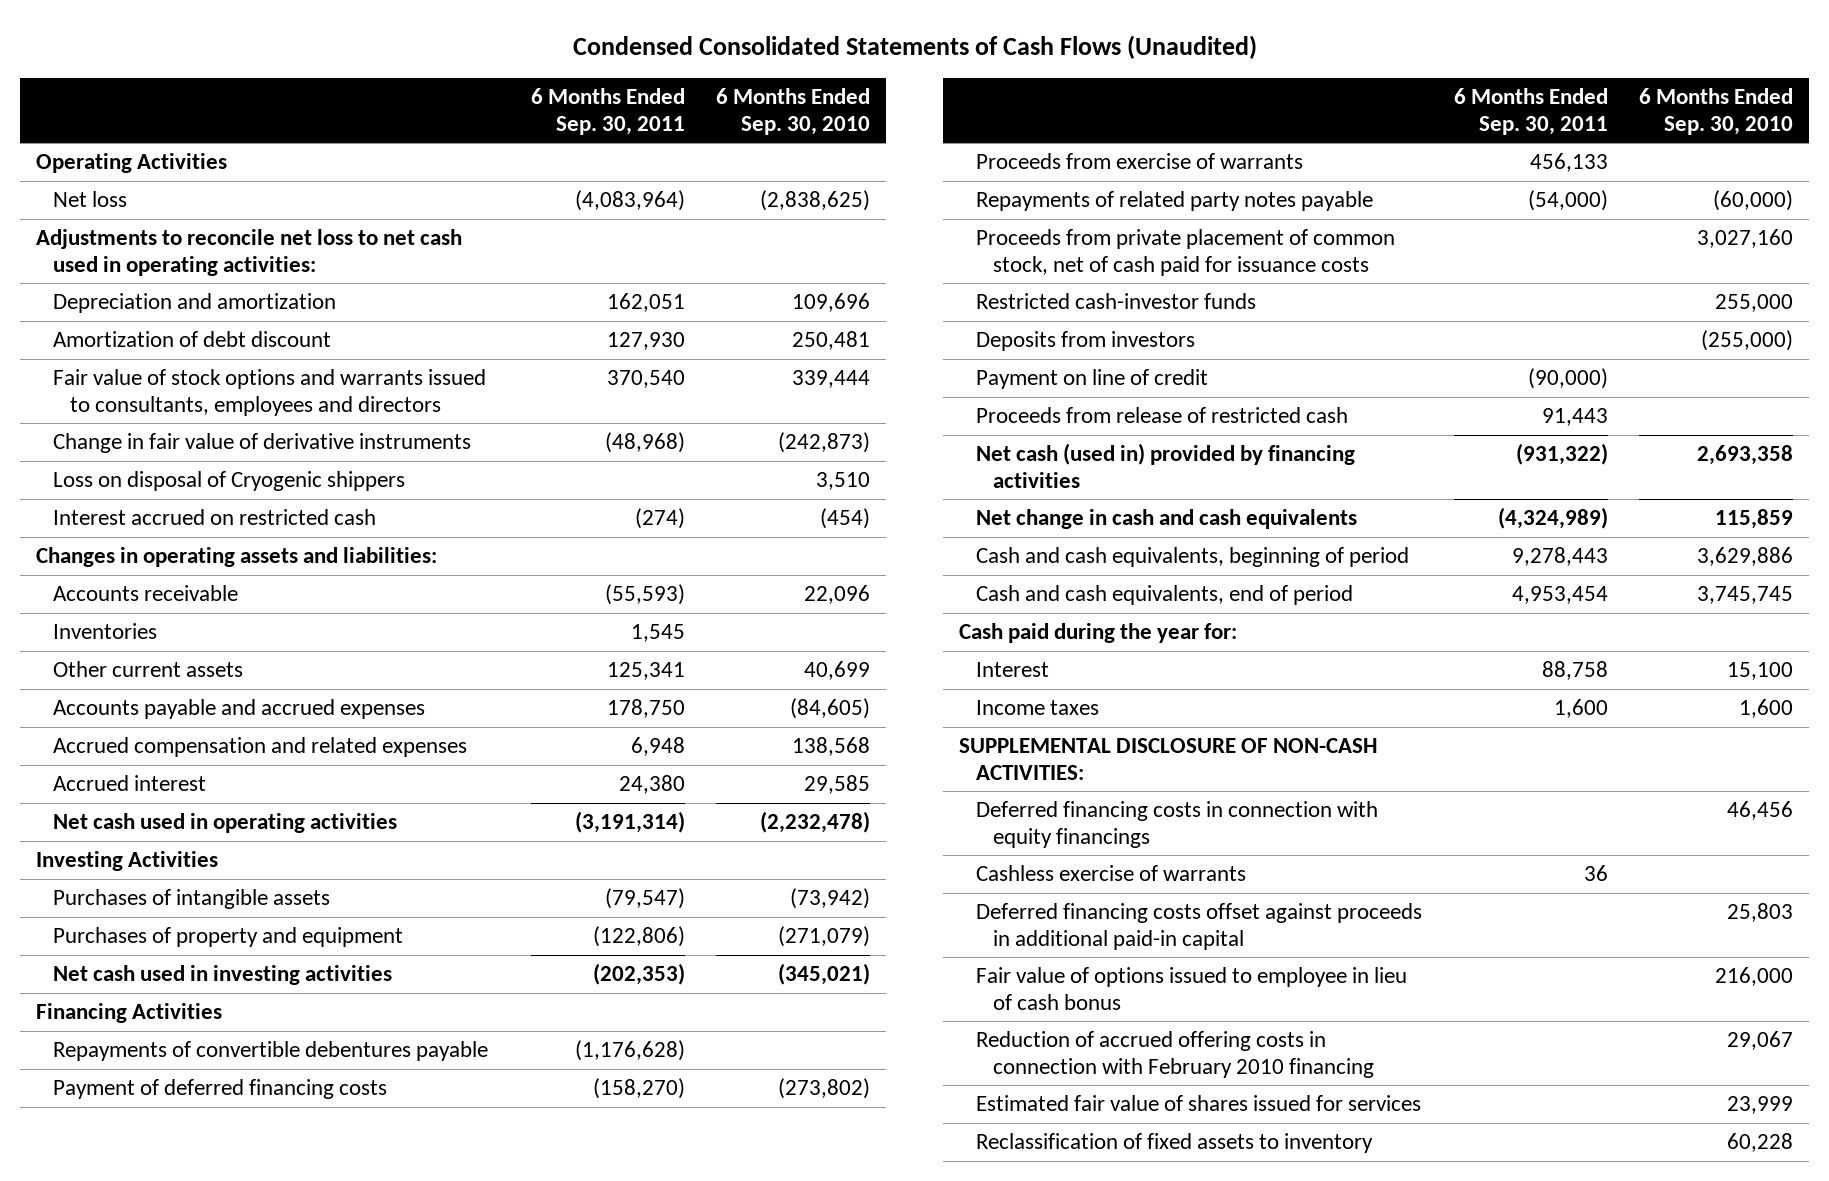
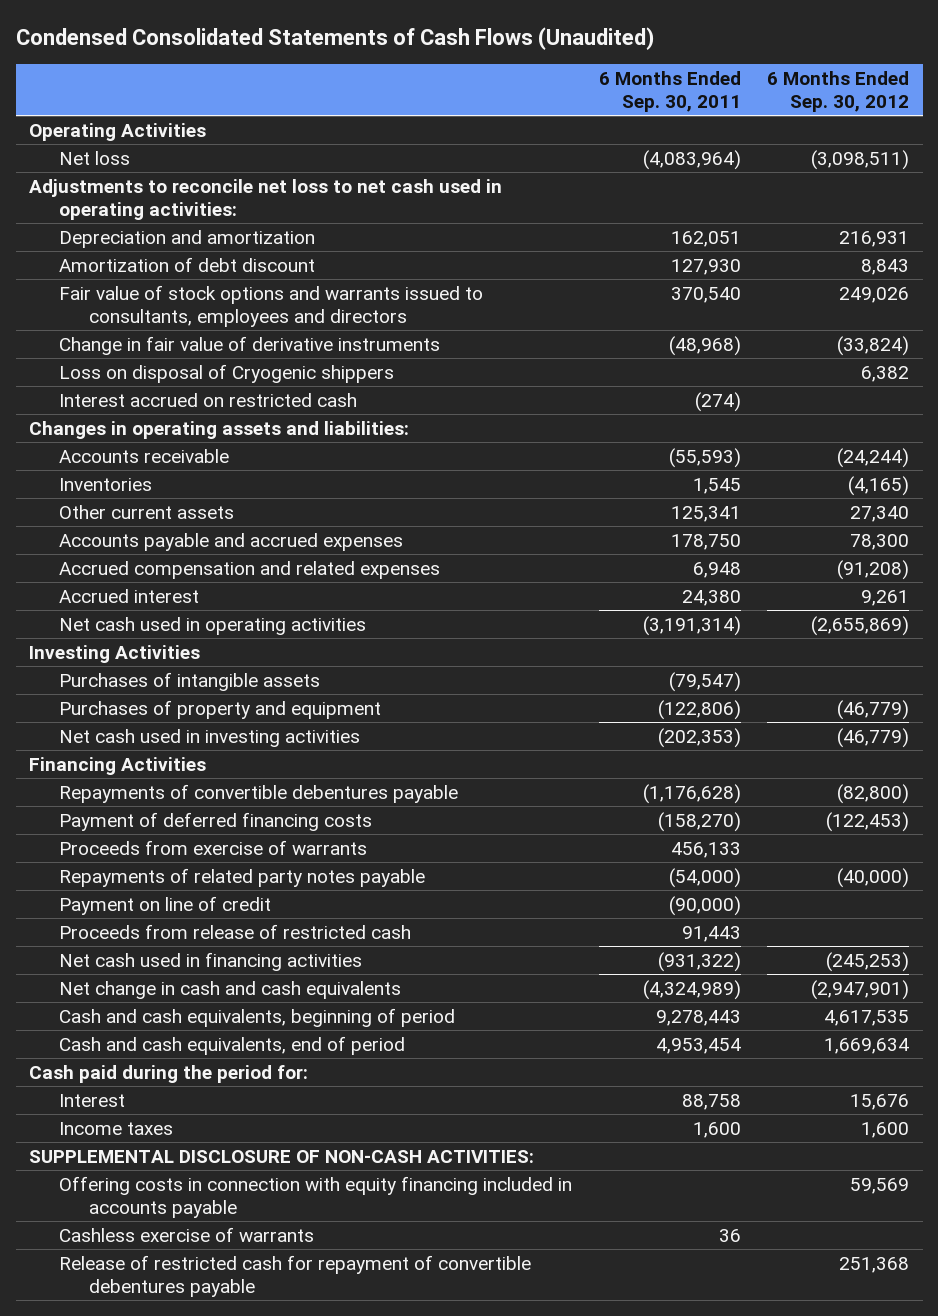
- | 6 Months Ended Sep. 30, 2011 | 6 Months Ended Sep. 30, 2010
+ | 6 Months Ended Sep. 30, 2011 | 6 Months Ended Sep. 30, 2012
- Proceeds from private placement of common stock, net of cash paid for issuance costs | | 3,027,160
- Restricted cash-investor funds | | 255,000
- Deposits from investors | | (255,000)
- Net cash (used in) provided by financing activities | (931,322) | 2,693,358
+ Net cash used in financing activities | (931,322) | (245,253)
- Cash paid during the year for:
+ Cash paid during the period for:
- Deferred financing costs in connection with equity financings | | 46,456
+ Offering costs in connection with equity financing included in accounts payable | | 59,569
- Deferred financing costs offset against proceeds in additional paid-in capital | | 25,803
- Fair value of options issued to employee in lieu of cash bonus | | 216,000
- Reduction of accrued offering costs in connection with February 2010 financing | | 29,067
- Estimated fair value of shares issued for services | | 23,999
- Reclassification of fixed assets to inventory | | 60,228
+ Release of restricted cash for repayment of convertible debentures payable | | 251,368

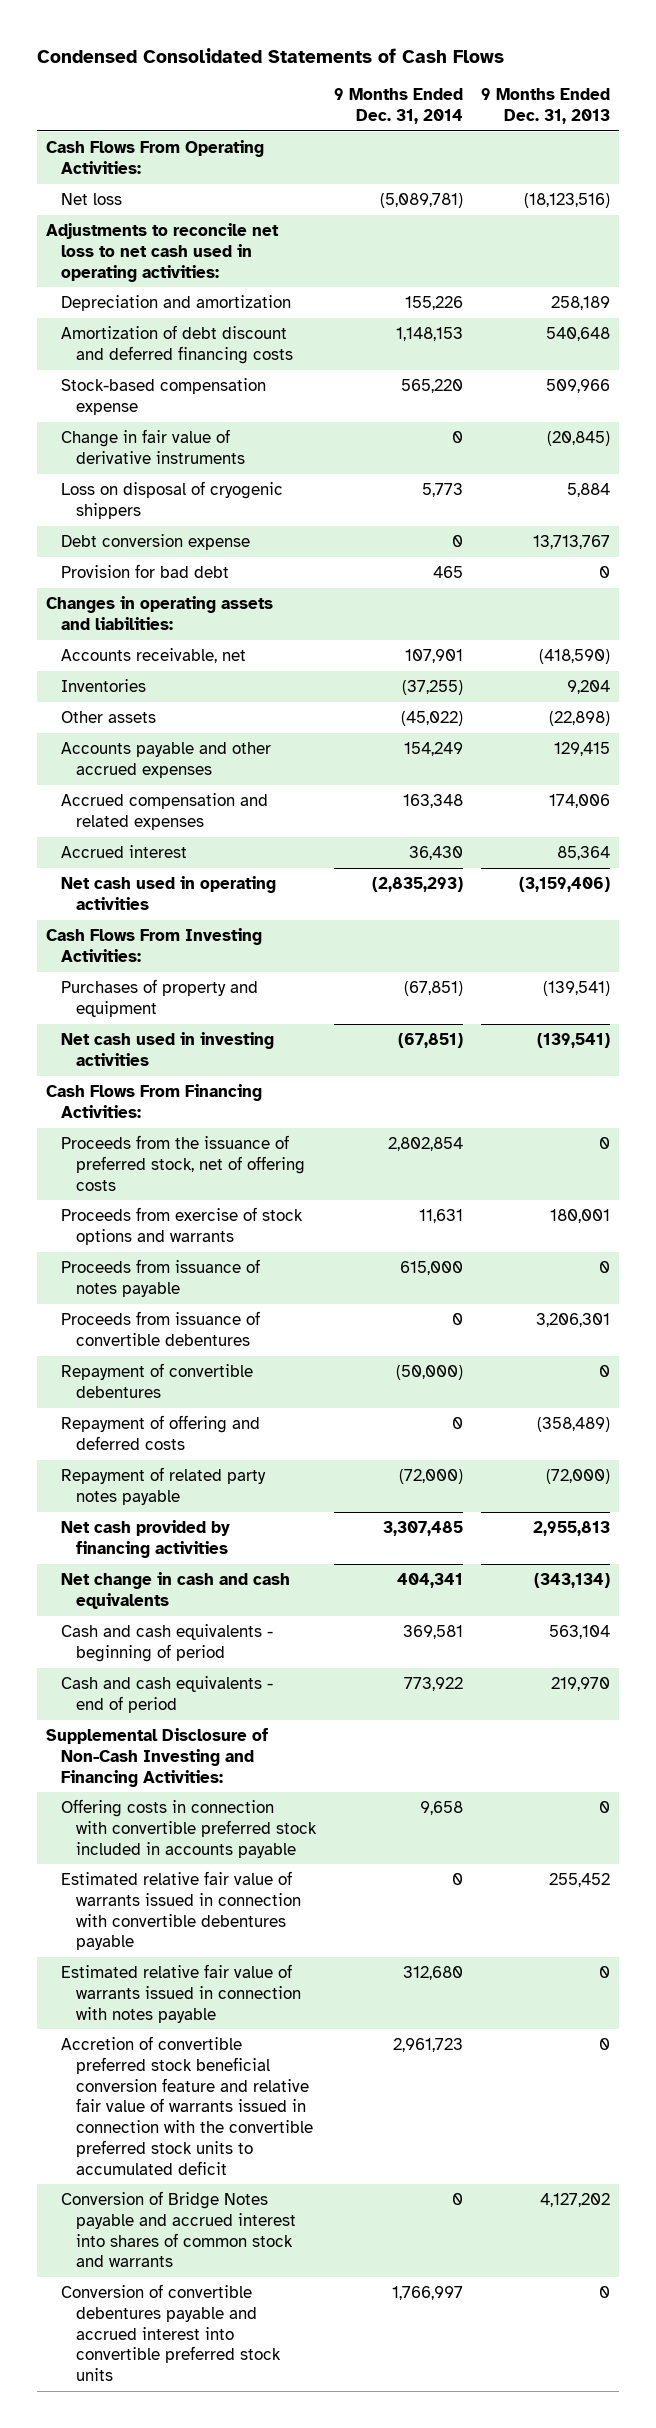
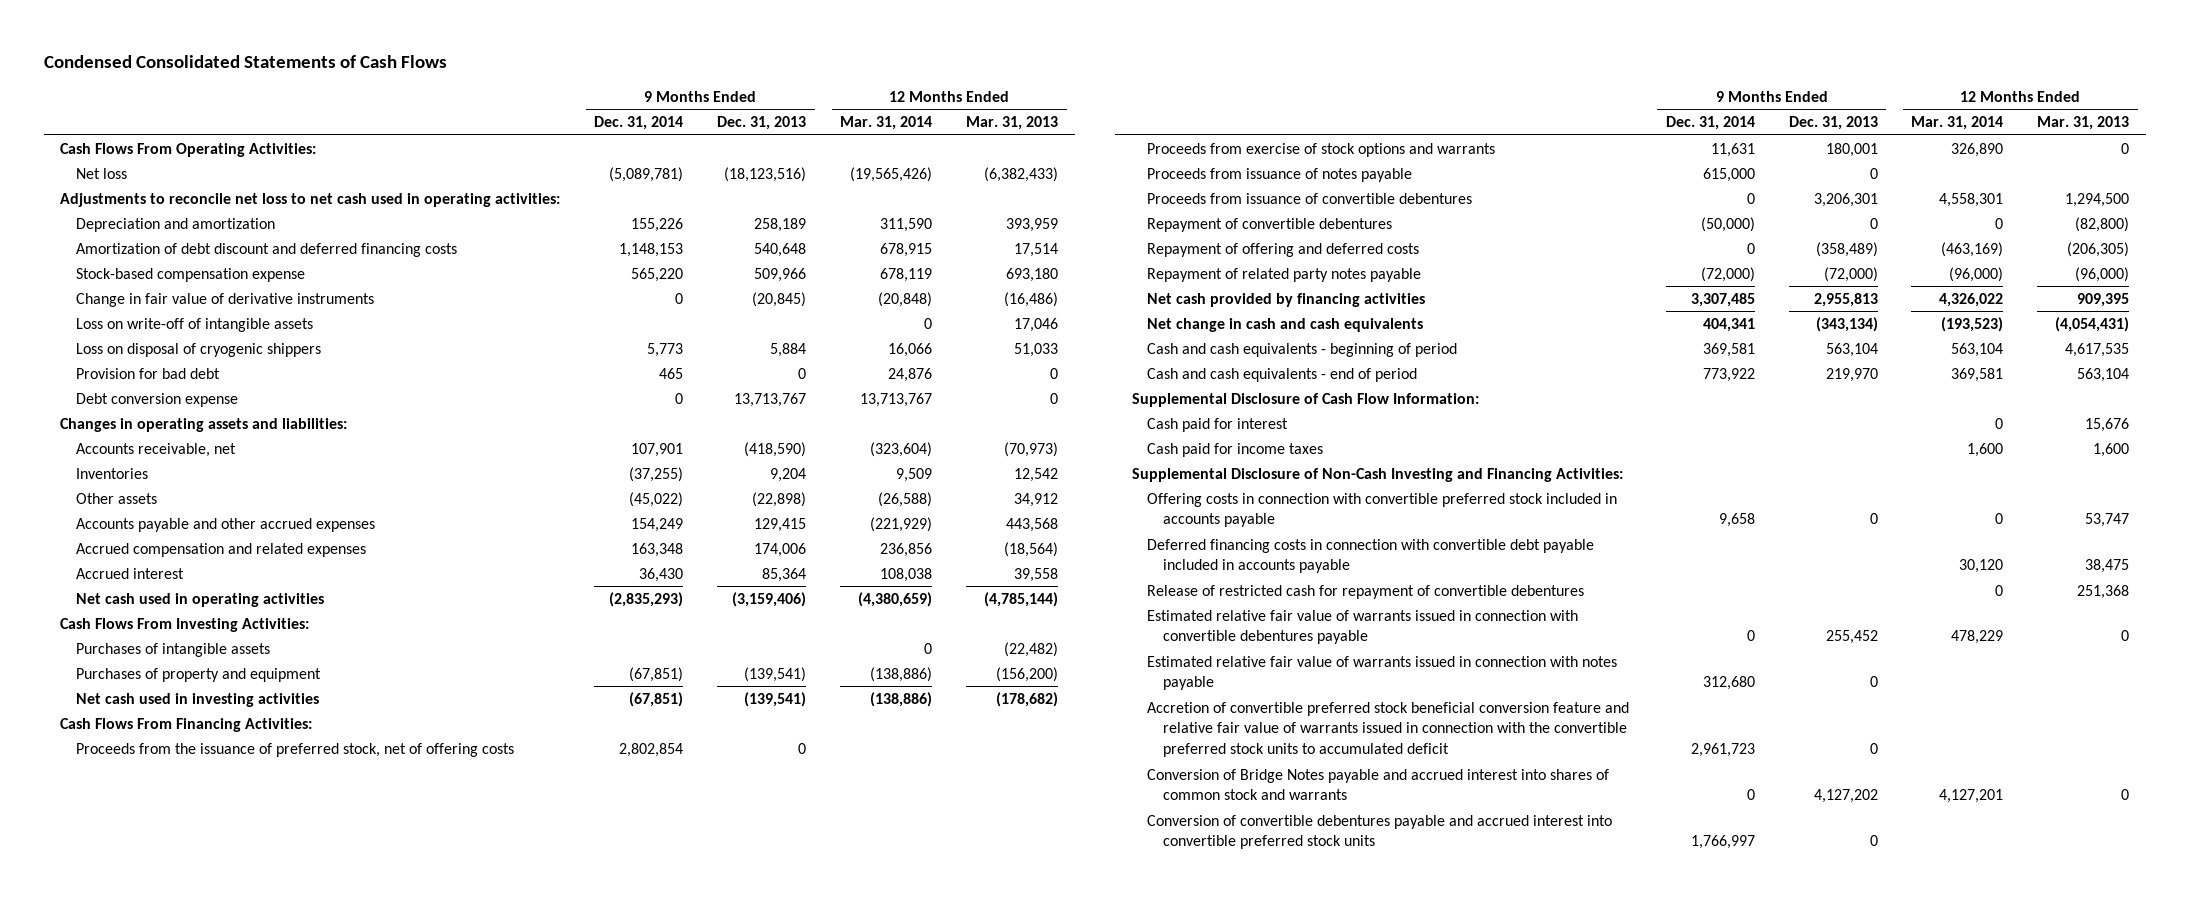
- | 9 Months Ended Dec. 31, 2014 | 9 Months Ended Dec. 31, 2013
+ | 9 Months Ended Dec. 31, 2014 | 9 Months Ended Dec. 31, 2013 | 12 Months Ended Mar. 31, 2014 | 12 Months Ended Mar. 31, 2013
+ Loss on write-off of intangible assets | | | 0 | 17,046
moved down: Debt conversion expense | 0 | 13,713,767 | 13,713,767 | 0
+ Purchases of intangible assets | | | 0 | (22,482)
+ Supplemental Disclosure of Cash Flow Information:
+ Cash paid for interest | | | 0 | 15,676
+ Cash paid for income taxes | | | 1,600 | 1,600
+ Deferred financing costs in connection with convertible debt payable included in accounts payable | | | 30,120 | 38,475
+ Release of restricted cash for repayment of convertible debentures | | | 0 | 251,368

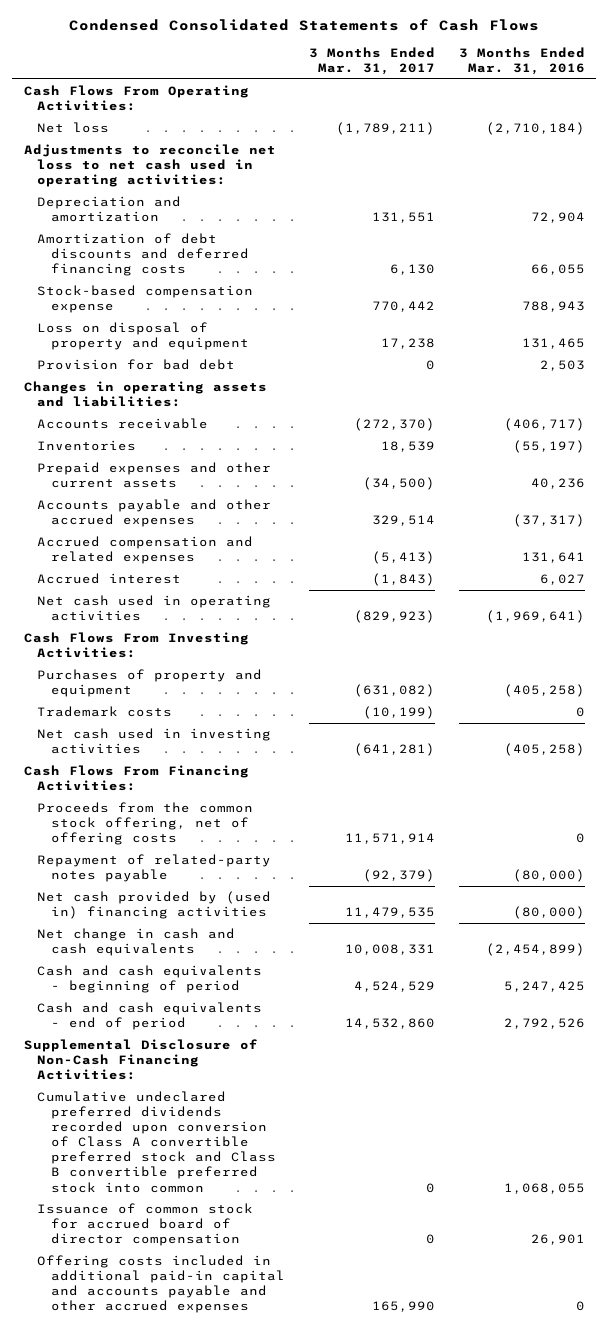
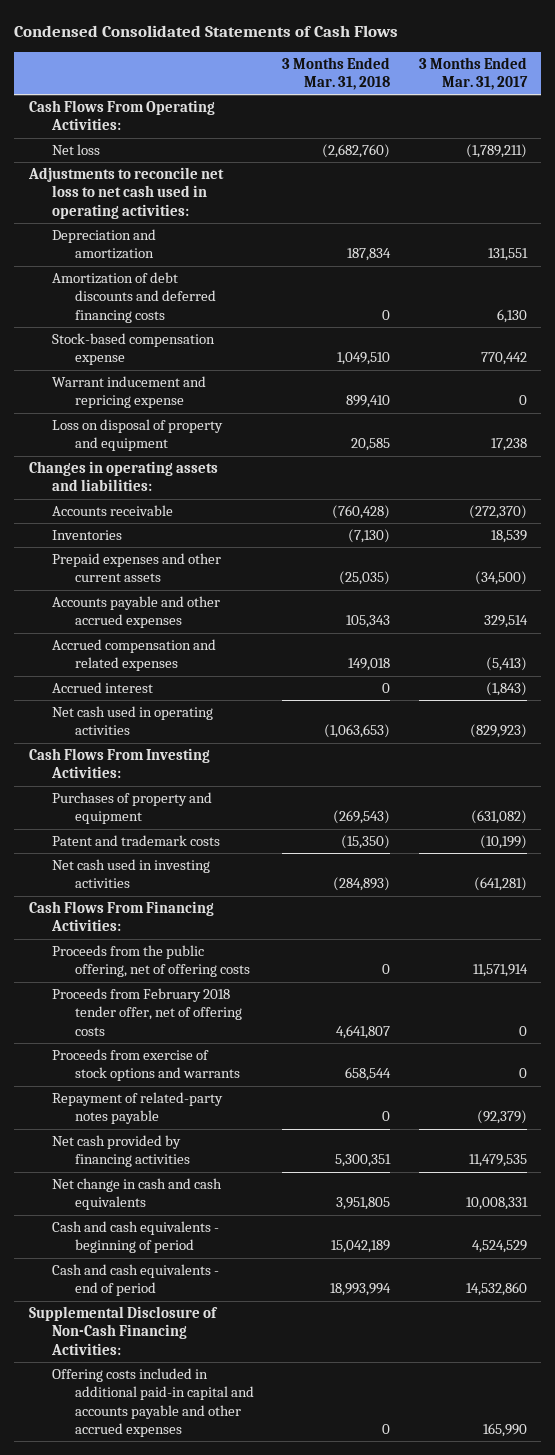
- | 3 Months Ended Mar. 31, 2017 | 3 Months Ended Mar. 31, 2016
+ | 3 Months Ended Mar. 31, 2018 | 3 Months Ended Mar. 31, 2017
+ Warrant inducement and repricing expense | 899,410 | 0
- Provision for bad debt | 0 | 2,503
- Trademark costs | (10,199) | 0
+ Patent and trademark costs | (15,350) | (10,199)
- Proceeds from the common stock offering, net of offering costs | 11,571,914 | 0
+ Proceeds from the public offering, net of offering costs | 0 | 11,571,914
+ Proceeds from February 2018 tender offer, net of offering costs | 4,641,807 | 0
+ Proceeds from exercise of stock options and warrants | 658,544 | 0
- Net cash provided by (used in) financing activities | 11,479,535 | (80,000)
+ Net cash provided by financing activities | 5,300,351 | 11,479,535
- Cumulative undeclared preferred dividends recorded upon conversion of Class A convertible preferred stock and Class B convertible preferred stock into common | 0 | 1,068,055
- Issuance of common stock for accrued board of director compensation | 0 | 26,901

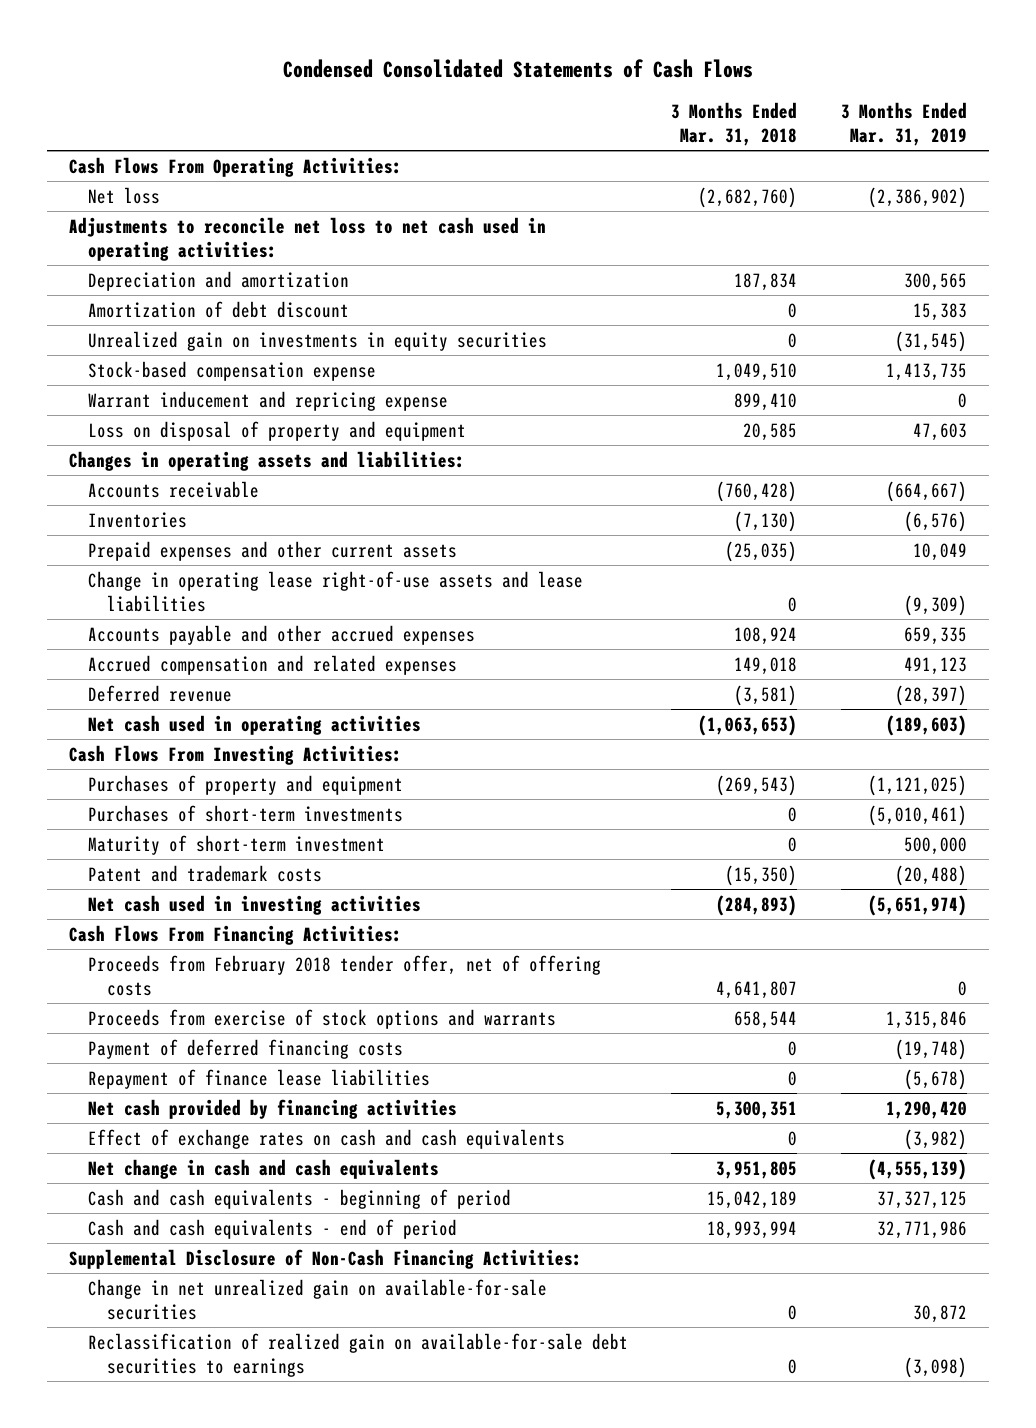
- | 3 Months Ended Mar. 31, 2018 | 3 Months Ended Mar. 31, 2017
+ | 3 Months Ended Mar. 31, 2018 | 3 Months Ended Mar. 31, 2019
- Amortization of debt discounts and deferred financing costs | 0 | 6,130
+ Amortization of debt discount | 0 | 15,383
+ Unrealized gain on investments in equity securities | 0 | (31,545)
- Accounts payable and other accrued expenses | 105,343 | 329,514
+ Change in operating lease right-of-use assets and lease liabilities | 0 | (9,309)
+ Accounts payable and other accrued expenses | 108,924 | 659,335
- Accrued interest | 0 | (1,843)
+ Deferred revenue | (3,581) | (28,397)
+ Purchases of short-term investments | 0 | (5,010,461)
+ Maturity of short-term investment | 0 | 500,000
- Proceeds from the public offering, net of offering costs | 0 | 11,571,914
- Repayment of related-party notes payable | 0 | (92,379)
+ Payment of deferred financing costs | 0 | (19,748)
+ Repayment of finance lease liabilities | 0 | (5,678)
+ Effect of exchange rates on cash and cash equivalents | 0 | (3,982)
- Offering costs included in additional paid-in capital and accounts payable and other accrued expenses | 0 | 165,990
+ Change in net unrealized gain on available-for-sale securities | 0 | 30,872
+ Reclassification of realized gain on available-for-sale debt securities to earnings | 0 | (3,098)

